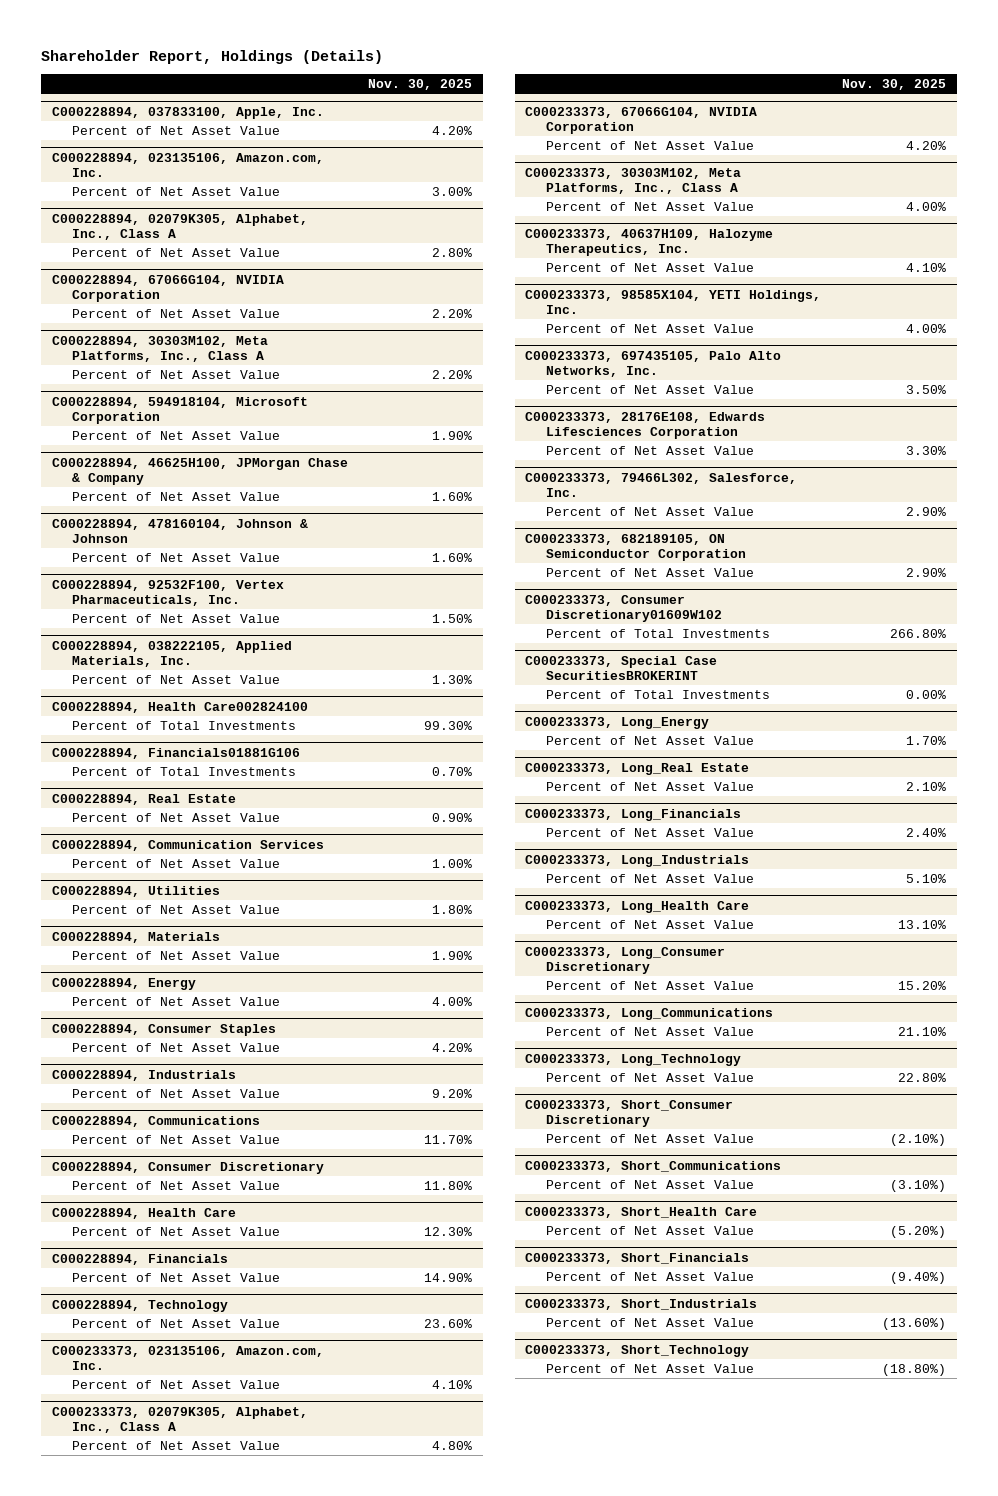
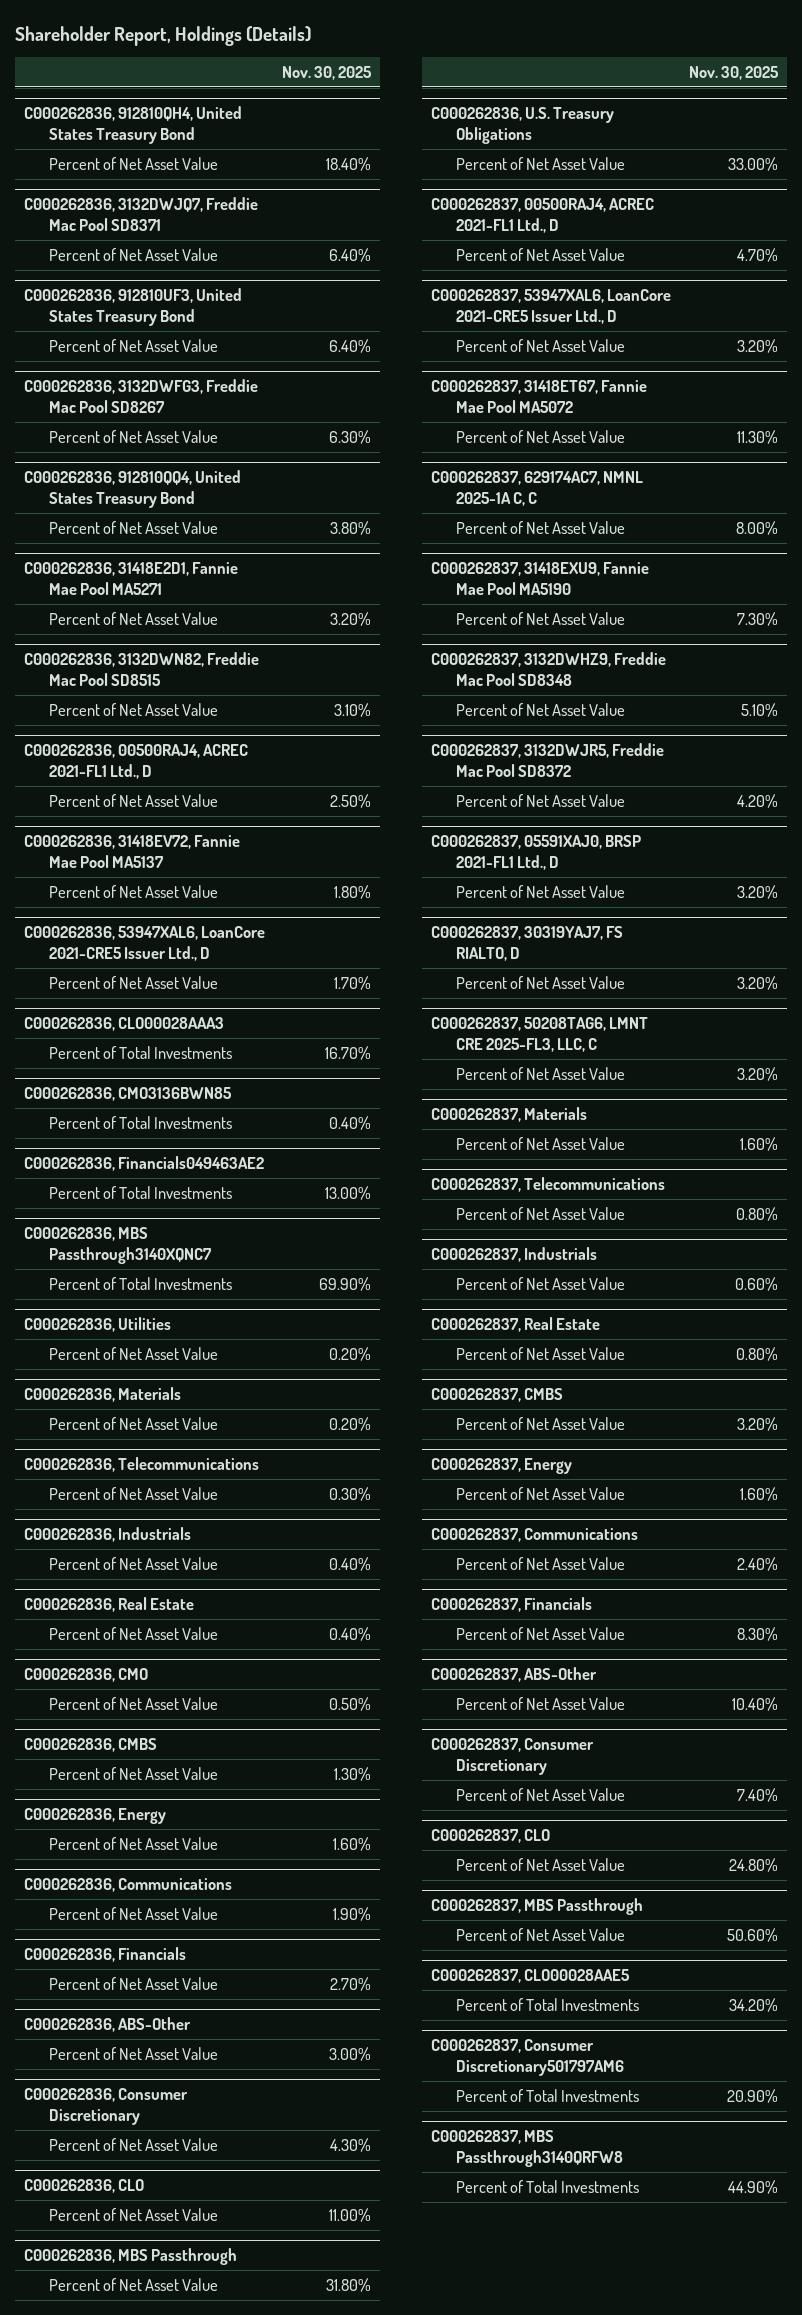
- C000228894, 037833100, Apple, Inc.
- Percent of Net Asset Value | 4.20%
- C000228894, 023135106, Amazon.com, Inc.
- Percent of Net Asset Value | 3.00%
- C000228894, 02079K305, Alphabet, Inc., Class A
- Percent of Net Asset Value | 2.80%
- C000228894, 67066G104, NVIDIA Corporation
- Percent of Net Asset Value | 2.20%
- C000228894, 30303M102, Meta Platforms, Inc., Class A
- Percent of Net Asset Value | 2.20%
- C000228894, 594918104, Microsoft Corporation
- Percent of Net Asset Value | 1.90%
- C000228894, 46625H100, JPMorgan Chase & Company
- Percent of Net Asset Value | 1.60%
- C000228894, 478160104, Johnson & Johnson
- Percent of Net Asset Value | 1.60%
- C000228894, 92532F100, Vertex Pharmaceuticals, Inc.
- Percent of Net Asset Value | 1.50%
- C000228894, 038222105, Applied Materials, Inc.
- Percent of Net Asset Value | 1.30%
- C000228894, Health Care002824100
- Percent of Total Investments | 99.30%
- C000228894, Financials01881G106
- Percent of Total Investments | 0.70%
- C000228894, Real Estate
- Percent of Net Asset Value | 0.90%
- C000228894, Communication Services
- Percent of Net Asset Value | 1.00%
- C000228894, Utilities
+ C000262836, 912810QH4, United States Treasury Bond
+ Percent of Net Asset Value | 18.40%
+ C000262836, 3132DWJQ7, Freddie Mac Pool SD8371
+ Percent of Net Asset Value | 6.40%
+ C000262836, 912810UF3, United States Treasury Bond
+ Percent of Net Asset Value | 6.40%
+ C000262836, 3132DWFG3, Freddie Mac Pool SD8267
+ Percent of Net Asset Value | 6.30%
+ C000262836, 912810QQ4, United States Treasury Bond
+ Percent of Net Asset Value | 3.80%
+ C000262836, 31418E2D1, Fannie Mae Pool MA5271
+ Percent of Net Asset Value | 3.20%
+ C000262836, 3132DWN82, Freddie Mac Pool SD8515
+ Percent of Net Asset Value | 3.10%
+ C000262836, 00500RAJ4, ACREC 2021-FL1 Ltd., D
+ Percent of Net Asset Value | 2.50%
+ C000262836, 31418EV72, Fannie Mae Pool MA5137
- C000228894, Materials
+ C000262836, 53947XAL6, LoanCore 2021-CRE5 Issuer Ltd., D
+ Percent of Net Asset Value | 1.70%
+ C000262836, CLO00028AAA3
+ Percent of Total Investments | 16.70%
+ C000262836, CMO3136BWN85
+ Percent of Total Investments | 0.40%
+ C000262836, Financials049463AE2
+ Percent of Total Investments | 13.00%
+ C000262836, MBS Passthrough3140XQNC7
+ Percent of Total Investments | 69.90%
+ C000262836, Utilities
+ Percent of Net Asset Value | 0.20%
+ C000262836, Materials
+ Percent of Net Asset Value | 0.20%
+ C000262836, Telecommunications
+ Percent of Net Asset Value | 0.30%
+ C000262836, Industrials
+ Percent of Net Asset Value | 0.40%
+ C000262836, Real Estate
+ Percent of Net Asset Value | 0.40%
+ C000262836, CMO
+ Percent of Net Asset Value | 0.50%
+ C000262836, CMBS
+ Percent of Net Asset Value | 1.30%
+ C000262836, Energy
+ Percent of Net Asset Value | 1.60%
+ C000262836, Communications
- C000228894, Energy
- Percent of Net Asset Value | 4.00%
- C000228894, Consumer Staples
- Percent of Net Asset Value | 4.20%
- C000228894, Industrials
- Percent of Net Asset Value | 9.20%
- C000228894, Communications
- Percent of Net Asset Value | 11.70%
- C000228894, Consumer Discretionary
- Percent of Net Asset Value | 11.80%
- C000228894, Health Care
- Percent of Net Asset Value | 12.30%
- C000228894, Financials
- Percent of Net Asset Value | 14.90%
- C000228894, Technology
- Percent of Net Asset Value | 23.60%
- C000233373, 023135106, Amazon.com, Inc.
- Percent of Net Asset Value | 4.10%
- C000233373, 02079K305, Alphabet, Inc., Class A
- Percent of Net Asset Value | 4.80%
- C000233373, 67066G104, NVIDIA Corporation
+ C000262836, Financials
+ Percent of Net Asset Value | 2.70%
+ C000262836, ABS-Other
+ Percent of Net Asset Value | 3.00%
+ C000262836, Consumer Discretionary
+ Percent of Net Asset Value | 4.30%
+ C000262836, CLO
+ Percent of Net Asset Value | 11.00%
+ C000262836, MBS Passthrough
+ Percent of Net Asset Value | 31.80%
+ C000262836, U.S. Treasury Obligations
+ Percent of Net Asset Value | 33.00%
+ C000262837, 00500RAJ4, ACREC 2021-FL1 Ltd., D
+ Percent of Net Asset Value | 4.70%
+ C000262837, 53947XAL6, LoanCore 2021-CRE5 Issuer Ltd., D
+ Percent of Net Asset Value | 3.20%
+ C000262837, 31418ET67, Fannie Mae Pool MA5072
+ Percent of Net Asset Value | 11.30%
+ C000262837, 629174AC7, NMNL 2025-1A C, C
+ Percent of Net Asset Value | 8.00%
+ C000262837, 31418EXU9, Fannie Mae Pool MA5190
+ Percent of Net Asset Value | 7.30%
+ C000262837, 3132DWHZ9, Freddie Mac Pool SD8348
+ Percent of Net Asset Value | 5.10%
+ C000262837, 3132DWJR5, Freddie Mac Pool SD8372
- C000233373, 30303M102, Meta Platforms, Inc., Class A
- Percent of Net Asset Value | 4.00%
- C000233373, 40637H109, Halozyme Therapeutics, Inc.
- Percent of Net Asset Value | 4.10%
- C000233373, 98585X104, YETI Holdings, Inc.
- Percent of Net Asset Value | 4.00%
- C000233373, 697435105, Palo Alto Networks, Inc.
- Percent of Net Asset Value | 3.50%
- C000233373, 28176E108, Edwards Lifesciences Corporation
- Percent of Net Asset Value | 3.30%
- C000233373, 79466L302, Salesforce, Inc.
- Percent of Net Asset Value | 2.90%
- C000233373, 682189105, ON Semiconductor Corporation
- Percent of Net Asset Value | 2.90%
- C000233373, Consumer Discretionary01609W102
- Percent of Total Investments | 266.80%
- C000233373, Special Case SecuritiesBROKERINT
- Percent of Total Investments | 0.00%
- C000233373, Long_Energy
- Percent of Net Asset Value | 1.70%
- C000233373, Long_Real Estate
- Percent of Net Asset Value | 2.10%
- C000233373, Long_Financials
+ C000262837, 05591XAJ0, BRSP 2021-FL1 Ltd., D
+ Percent of Net Asset Value | 3.20%
+ C000262837, 30319YAJ7, FS RIALTO, D
+ Percent of Net Asset Value | 3.20%
+ C000262837, 50208TAG6, LMNT CRE 2025-FL3, LLC, C
+ Percent of Net Asset Value | 3.20%
+ C000262837, Materials
+ Percent of Net Asset Value | 1.60%
+ C000262837, Telecommunications
+ Percent of Net Asset Value | 0.80%
+ C000262837, Industrials
+ Percent of Net Asset Value | 0.60%
+ C000262837, Real Estate
+ Percent of Net Asset Value | 0.80%
+ C000262837, CMBS
+ Percent of Net Asset Value | 3.20%
+ C000262837, Energy
+ Percent of Net Asset Value | 1.60%
+ C000262837, Communications
- C000233373, Long_Industrials
- Percent of Net Asset Value | 5.10%
- C000233373, Long_Health Care
- Percent of Net Asset Value | 13.10%
- C000233373, Long_Consumer Discretionary
- Percent of Net Asset Value | 15.20%
- C000233373, Long_Communications
- Percent of Net Asset Value | 21.10%
- C000233373, Long_Technology
- Percent of Net Asset Value | 22.80%
- C000233373, Short_Consumer Discretionary
- Percent of Net Asset Value | (2.10%)
- C000233373, Short_Communications
- Percent of Net Asset Value | (3.10%)
- C000233373, Short_Health Care
- Percent of Net Asset Value | (5.20%)
- C000233373, Short_Financials
- Percent of Net Asset Value | (9.40%)
- C000233373, Short_Industrials
- Percent of Net Asset Value | (13.60%)
- C000233373, Short_Technology
- Percent of Net Asset Value | (18.80%)
+ C000262837, Financials
+ Percent of Net Asset Value | 8.30%
+ C000262837, ABS-Other
+ Percent of Net Asset Value | 10.40%
+ C000262837, Consumer Discretionary
+ Percent of Net Asset Value | 7.40%
+ C000262837, CLO
+ Percent of Net Asset Value | 24.80%
+ C000262837, MBS Passthrough
+ Percent of Net Asset Value | 50.60%
+ C000262837, CLO00028AAE5
+ Percent of Total Investments | 34.20%
+ C000262837, Consumer Discretionary501797AM6
+ Percent of Total Investments | 20.90%
+ C000262837, MBS Passthrough3140QRFW8
+ Percent of Total Investments | 44.90%

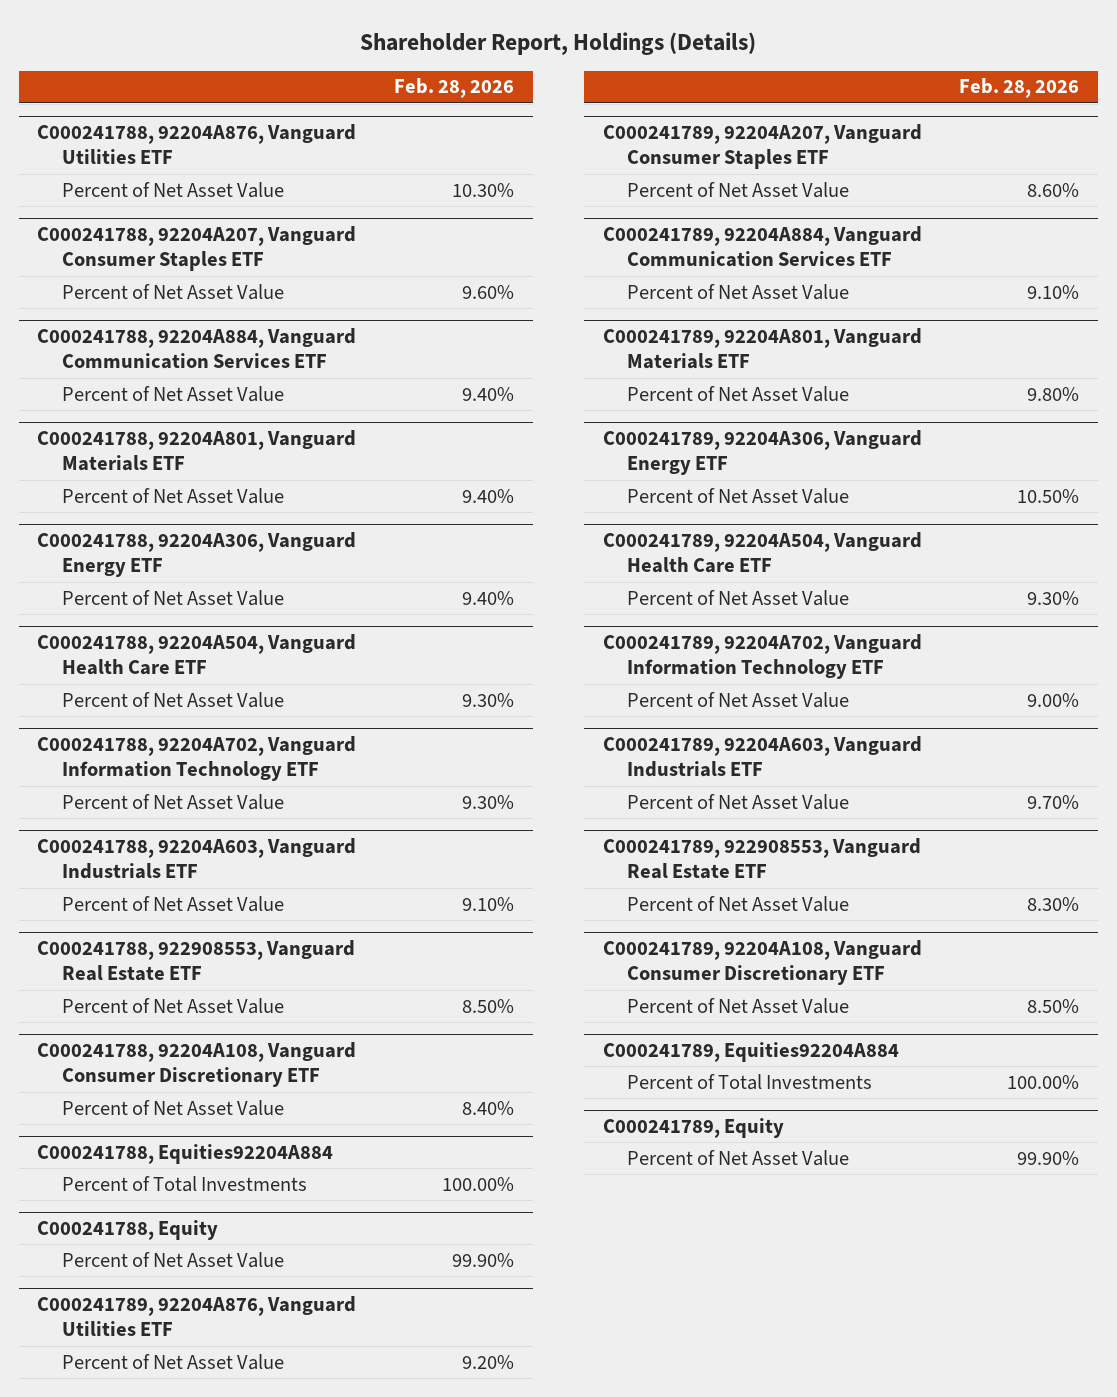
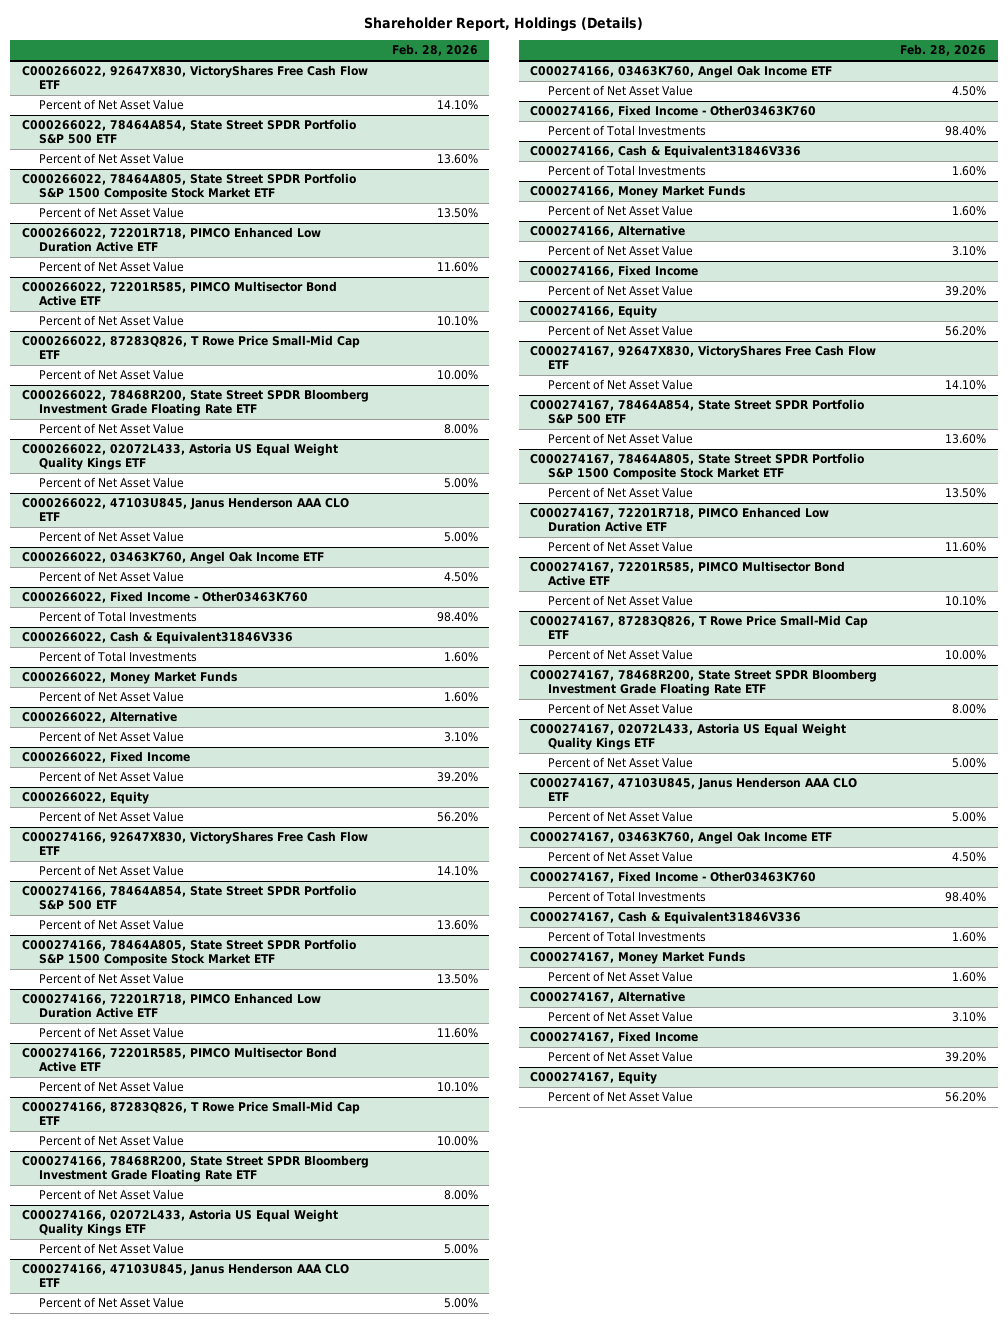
- C000241788, 92204A876, Vanguard Utilities ETF
- Percent of Net Asset Value | 10.30%
- C000241788, 92204A207, Vanguard Consumer Staples ETF
- Percent of Net Asset Value | 9.60%
- C000241788, 92204A884, Vanguard Communication Services ETF
- Percent of Net Asset Value | 9.40%
- C000241788, 92204A801, Vanguard Materials ETF
- Percent of Net Asset Value | 9.40%
- C000241788, 92204A306, Vanguard Energy ETF
- Percent of Net Asset Value | 9.40%
- C000241788, 92204A504, Vanguard Health Care ETF
- Percent of Net Asset Value | 9.30%
- C000241788, 92204A702, Vanguard Information Technology ETF
- Percent of Net Asset Value | 9.30%
- C000241788, 92204A603, Vanguard Industrials ETF
- Percent of Net Asset Value | 9.10%
- C000241788, 922908553, Vanguard Real Estate ETF
- Percent of Net Asset Value | 8.50%
- C000241788, 92204A108, Vanguard Consumer Discretionary ETF
- Percent of Net Asset Value | 8.40%
- C000241788, Equities92204A884
- Percent of Total Investments | 100.00%
- C000241788, Equity
- Percent of Net Asset Value | 99.90%
- C000241789, 92204A876, Vanguard Utilities ETF
- Percent of Net Asset Value | 9.20%
- C000241789, 92204A207, Vanguard Consumer Staples ETF
- Percent of Net Asset Value | 8.60%
- C000241789, 92204A884, Vanguard Communication Services ETF
- Percent of Net Asset Value | 9.10%
- C000241789, 92204A801, Vanguard Materials ETF
- Percent of Net Asset Value | 9.80%
- C000241789, 92204A306, Vanguard Energy ETF
- Percent of Net Asset Value | 10.50%
- C000241789, 92204A504, Vanguard Health Care ETF
- Percent of Net Asset Value | 9.30%
- C000241789, 92204A702, Vanguard Information Technology ETF
- Percent of Net Asset Value | 9.00%
- C000241789, 92204A603, Vanguard Industrials ETF
- Percent of Net Asset Value | 9.70%
- C000241789, 922908553, Vanguard Real Estate ETF
- Percent of Net Asset Value | 8.30%
- C000241789, 92204A108, Vanguard Consumer Discretionary ETF
- Percent of Net Asset Value | 8.50%
- C000241789, Equities92204A884
- Percent of Total Investments | 100.00%
- C000241789, Equity
- Percent of Net Asset Value | 99.90%
+ C000266022, 92647X830, VictoryShares Free Cash Flow ETF
+ Percent of Net Asset Value | 14.10%
+ C000266022, 78464A854, State Street SPDR Portfolio S&P 500 ETF
+ Percent of Net Asset Value | 13.60%
+ C000266022, 78464A805, State Street SPDR Portfolio S&P 1500 Composite Stock Market ETF
+ Percent of Net Asset Value | 13.50%
+ C000266022, 72201R718, PIMCO Enhanced Low Duration Active ETF
+ Percent of Net Asset Value | 11.60%
+ C000266022, 72201R585, PIMCO Multisector Bond Active ETF
+ Percent of Net Asset Value | 10.10%
+ C000266022, 87283Q826, T Rowe Price Small-Mid Cap ETF
+ Percent of Net Asset Value | 10.00%
+ C000266022, 78468R200, State Street SPDR Bloomberg Investment Grade Floating Rate ETF
+ Percent of Net Asset Value | 8.00%
+ C000266022, 02072L433, Astoria US Equal Weight Quality Kings ETF
+ Percent of Net Asset Value | 5.00%
+ C000266022, 47103U845, Janus Henderson AAA CLO ETF
+ Percent of Net Asset Value | 5.00%
+ C000266022, 03463K760, Angel Oak Income ETF
+ Percent of Net Asset Value | 4.50%
+ C000266022, Fixed Income - Other03463K760
+ Percent of Total Investments | 98.40%
+ C000266022, Cash & Equivalent31846V336
+ Percent of Total Investments | 1.60%
+ C000266022, Money Market Funds
+ Percent of Net Asset Value | 1.60%
+ C000266022, Alternative
+ Percent of Net Asset Value | 3.10%
+ C000266022, Fixed Income
+ Percent of Net Asset Value | 39.20%
+ C000266022, Equity
+ Percent of Net Asset Value | 56.20%
+ C000274166, 92647X830, VictoryShares Free Cash Flow ETF
+ Percent of Net Asset Value | 14.10%
+ C000274166, 78464A854, State Street SPDR Portfolio S&P 500 ETF
+ Percent of Net Asset Value | 13.60%
+ C000274166, 78464A805, State Street SPDR Portfolio S&P 1500 Composite Stock Market ETF
+ Percent of Net Asset Value | 13.50%
+ C000274166, 72201R718, PIMCO Enhanced Low Duration Active ETF
+ Percent of Net Asset Value | 11.60%
+ C000274166, 72201R585, PIMCO Multisector Bond Active ETF
+ Percent of Net Asset Value | 10.10%
+ C000274166, 87283Q826, T Rowe Price Small-Mid Cap ETF
+ Percent of Net Asset Value | 10.00%
+ C000274166, 78468R200, State Street SPDR Bloomberg Investment Grade Floating Rate ETF
+ Percent of Net Asset Value | 8.00%
+ C000274166, 02072L433, Astoria US Equal Weight Quality Kings ETF
+ Percent of Net Asset Value | 5.00%
+ C000274166, 47103U845, Janus Henderson AAA CLO ETF
+ Percent of Net Asset Value | 5.00%
+ C000274166, 03463K760, Angel Oak Income ETF
+ Percent of Net Asset Value | 4.50%
+ C000274166, Fixed Income - Other03463K760
+ Percent of Total Investments | 98.40%
+ C000274166, Cash & Equivalent31846V336
+ Percent of Total Investments | 1.60%
+ C000274166, Money Market Funds
+ Percent of Net Asset Value | 1.60%
+ C000274166, Alternative
+ Percent of Net Asset Value | 3.10%
+ C000274166, Fixed Income
+ Percent of Net Asset Value | 39.20%
+ C000274166, Equity
+ Percent of Net Asset Value | 56.20%
+ C000274167, 92647X830, VictoryShares Free Cash Flow ETF
+ Percent of Net Asset Value | 14.10%
+ C000274167, 78464A854, State Street SPDR Portfolio S&P 500 ETF
+ Percent of Net Asset Value | 13.60%
+ C000274167, 78464A805, State Street SPDR Portfolio S&P 1500 Composite Stock Market ETF
+ Percent of Net Asset Value | 13.50%
+ C000274167, 72201R718, PIMCO Enhanced Low Duration Active ETF
+ Percent of Net Asset Value | 11.60%
+ C000274167, 72201R585, PIMCO Multisector Bond Active ETF
+ Percent of Net Asset Value | 10.10%
+ C000274167, 87283Q826, T Rowe Price Small-Mid Cap ETF
+ Percent of Net Asset Value | 10.00%
+ C000274167, 78468R200, State Street SPDR Bloomberg Investment Grade Floating Rate ETF
+ Percent of Net Asset Value | 8.00%
+ C000274167, 02072L433, Astoria US Equal Weight Quality Kings ETF
+ Percent of Net Asset Value | 5.00%
+ C000274167, 47103U845, Janus Henderson AAA CLO ETF
+ Percent of Net Asset Value | 5.00%
+ C000274167, 03463K760, Angel Oak Income ETF
+ Percent of Net Asset Value | 4.50%
+ C000274167, Fixed Income - Other03463K760
+ Percent of Total Investments | 98.40%
+ C000274167, Cash & Equivalent31846V336
+ Percent of Total Investments | 1.60%
+ C000274167, Money Market Funds
+ Percent of Net Asset Value | 1.60%
+ C000274167, Alternative
+ Percent of Net Asset Value | 3.10%
+ C000274167, Fixed Income
+ Percent of Net Asset Value | 39.20%
+ C000274167, Equity
+ Percent of Net Asset Value | 56.20%

